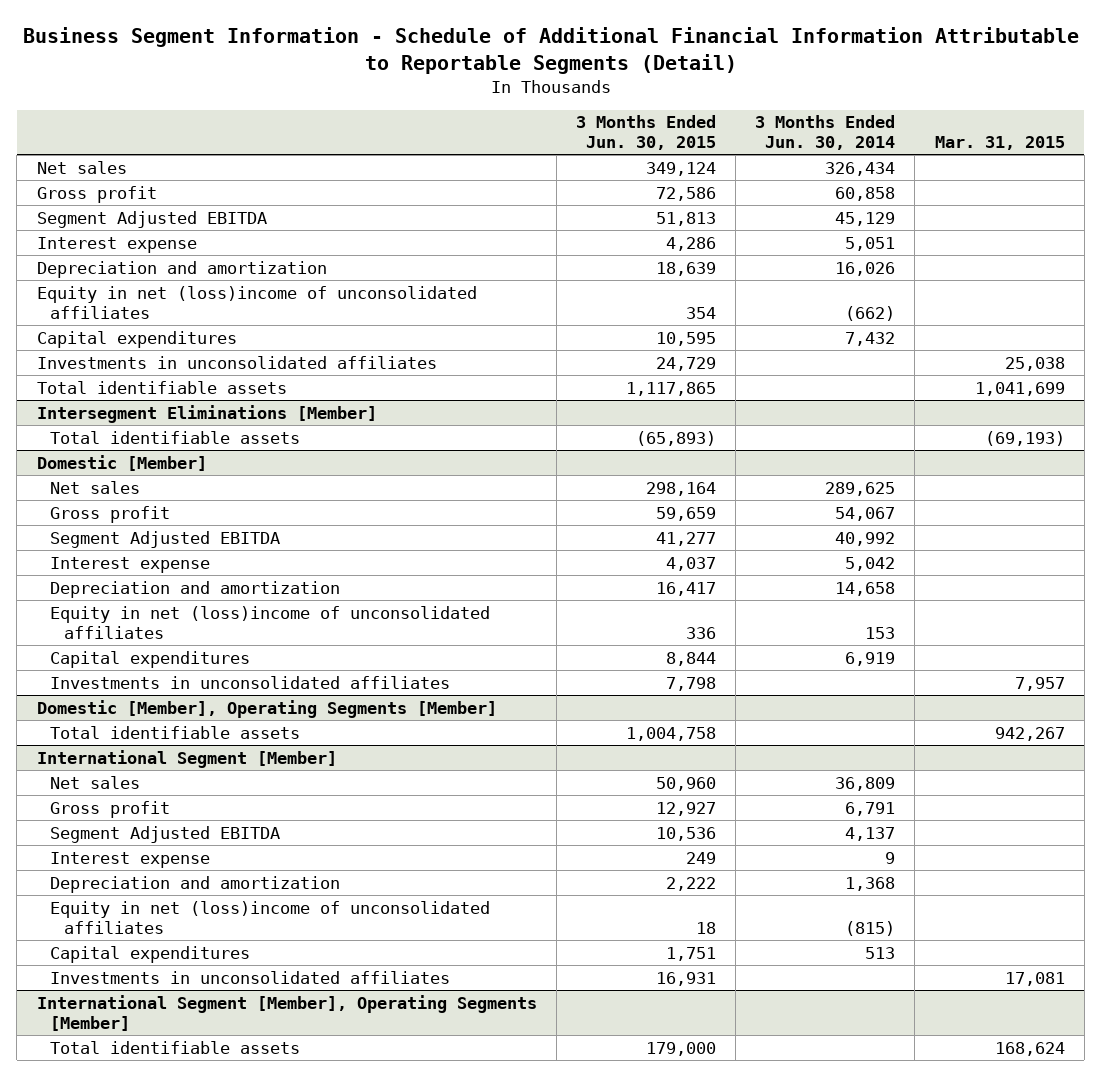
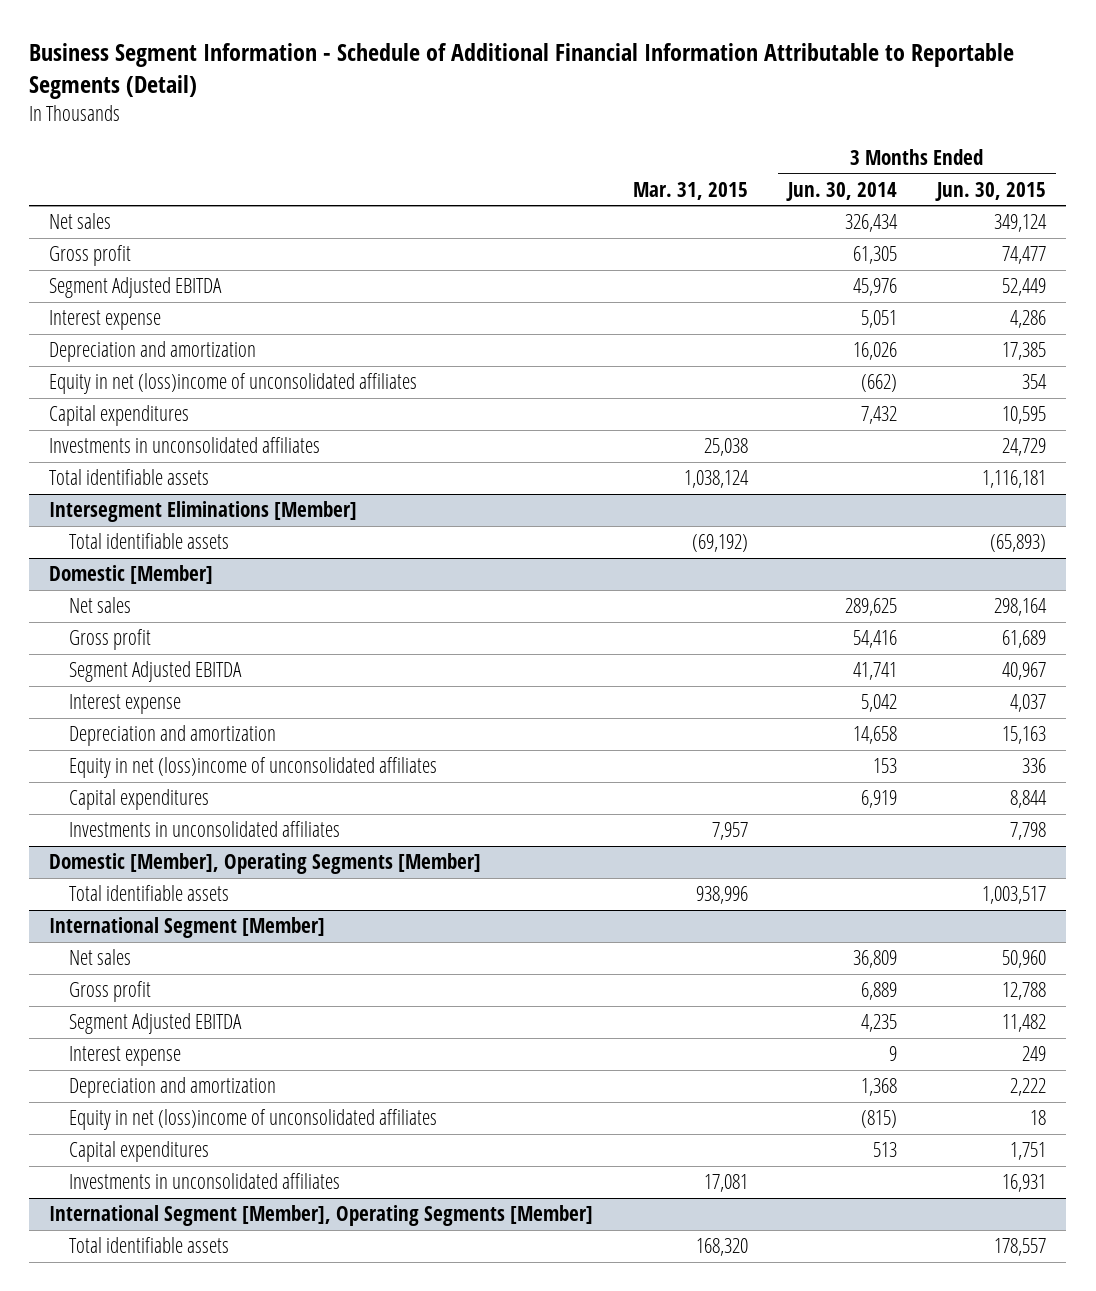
- | 3 Months Ended Jun. 30, 2015 | 3 Months Ended Jun. 30, 2014 | Mar. 31, 2015
+ | Mar. 31, 2015 | 3 Months Ended Jun. 30, 2014 | 3 Months Ended Jun. 30, 2015
- Gross profit | 72,586 | 60,858 |
- Segment Adjusted EBITDA | 51,813 | 45,129 |
+ Gross profit | | 61,305 | 74,477
+ Segment Adjusted EBITDA | | 45,976 | 52,449
- Depreciation and amortization | 18,639 | 16,026 |
+ Depreciation and amortization | | 16,026 | 17,385
- Total identifiable assets | 1,117,865 | | 1,041,699
+ Total identifiable assets | 1,038,124 | | 1,116,181
@ Intersegment Eliminations [Member]
- Total identifiable assets | (65,893) | | (69,193)
+ Total identifiable assets | (69,192) | | (65,893)
@ Domestic [Member]
- Gross profit | 59,659 | 54,067 |
- Segment Adjusted EBITDA | 41,277 | 40,992 |
+ Gross profit | | 54,416 | 61,689
+ Segment Adjusted EBITDA | | 41,741 | 40,967
- Depreciation and amortization | 16,417 | 14,658 |
+ Depreciation and amortization | | 14,658 | 15,163
@ Domestic [Member], Operating Segments [Member]
- Total identifiable assets | 1,004,758 | | 942,267
+ Total identifiable assets | 938,996 | | 1,003,517
@ International Segment [Member]
- Gross profit | 12,927 | 6,791 |
- Segment Adjusted EBITDA | 10,536 | 4,137 |
+ Gross profit | | 6,889 | 12,788
+ Segment Adjusted EBITDA | | 4,235 | 11,482
@ International Segment [Member], Operating Segments [Member]
- Total identifiable assets | 179,000 | | 168,624
+ Total identifiable assets | 168,320 | | 178,557

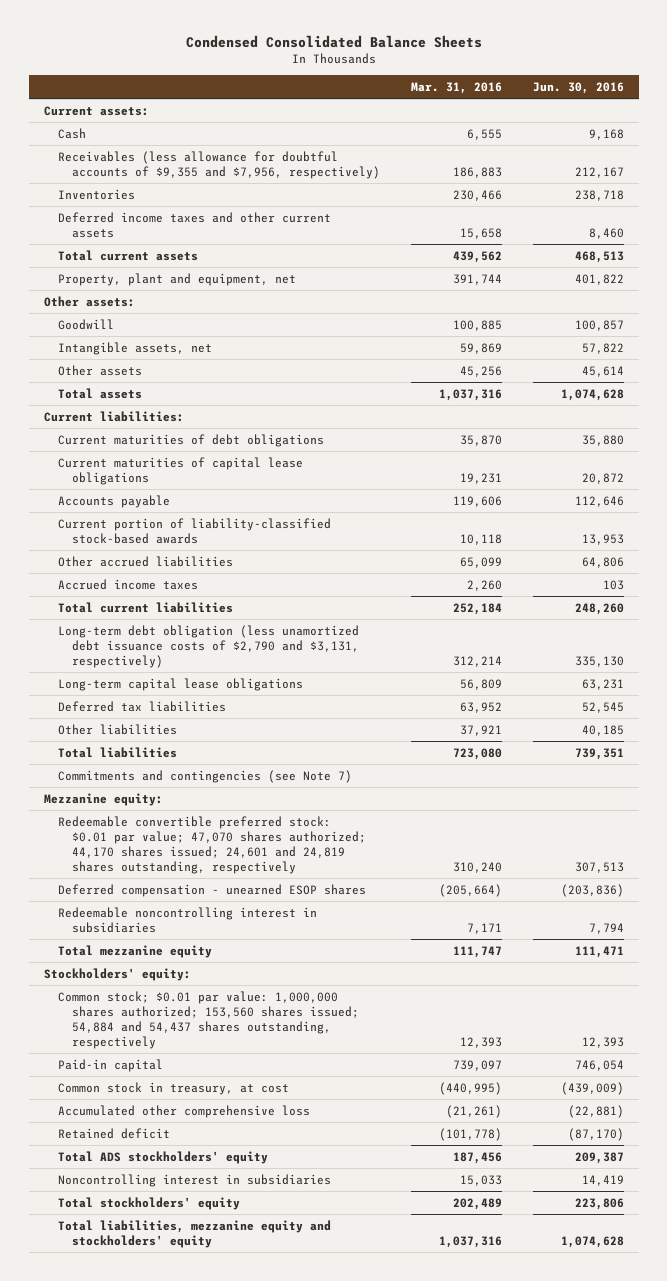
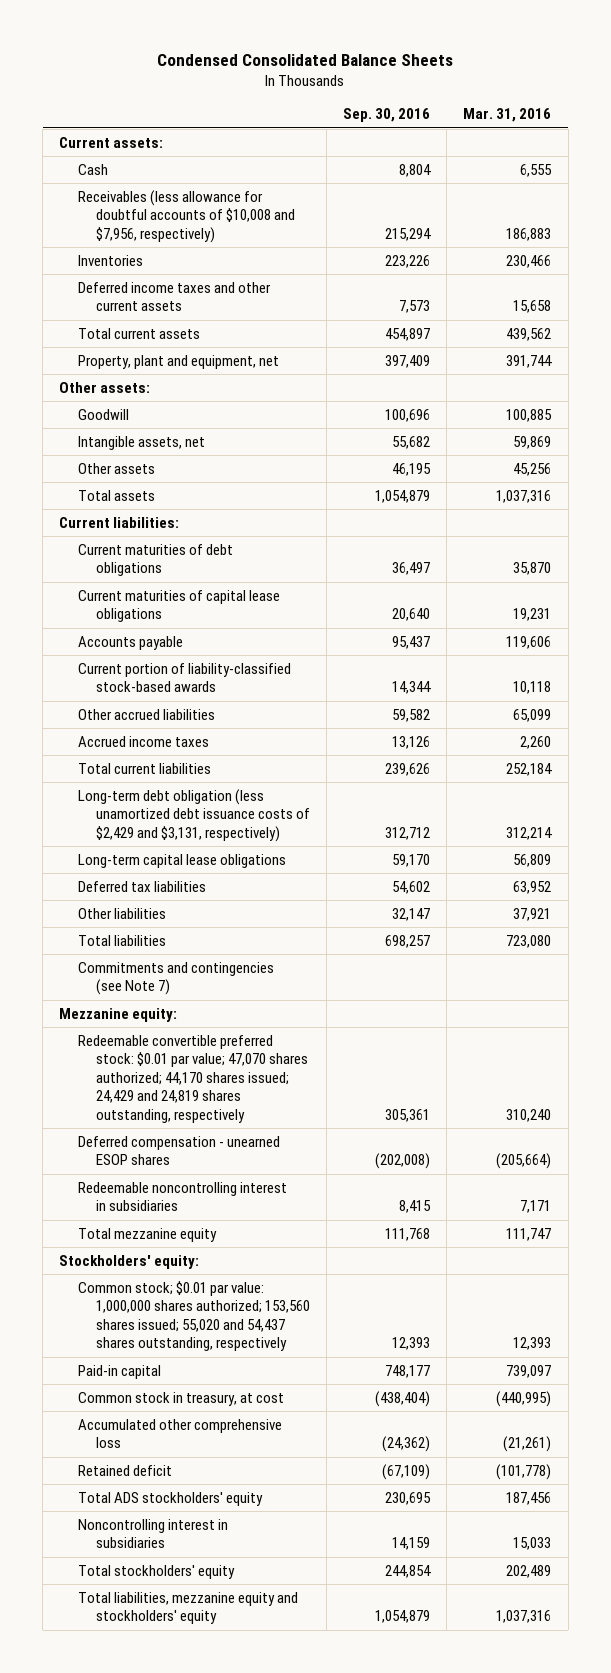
- | Mar. 31, 2016 | Jun. 30, 2016
+ | Sep. 30, 2016 | Mar. 31, 2016
- Receivables (less allowance for doubtful accounts of $9,355 and $7,956, respectively) | 186,883 | 212,167
+ Receivables (less allowance for doubtful accounts of $10,008 and $7,956, respectively) | 215,294 | 186,883
- Long-term debt obligation (less unamortized debt issuance costs of $2,790 and $3,131, respectively) | 312,214 | 335,130
+ Long-term debt obligation (less unamortized debt issuance costs of $2,429 and $3,131, respectively) | 312,712 | 312,214
- Redeemable convertible preferred stock: $0.01 par value; 47,070 shares authorized; 44,170 shares issued; 24,601 and 24,819 shares outstanding, respectively | 310,240 | 307,513
+ Redeemable convertible preferred stock: $0.01 par value; 47,070 shares authorized; 44,170 shares issued; 24,429 and 24,819 shares outstanding, respectively | 305,361 | 310,240
- Common stock; $0.01 par value: 1,000,000 shares authorized; 153,560 shares issued; 54,884 and 54,437 shares outstanding, respectively | 12,393 | 12,393
+ Common stock; $0.01 par value: 1,000,000 shares authorized; 153,560 shares issued; 55,020 and 54,437 shares outstanding, respectively | 12,393 | 12,393

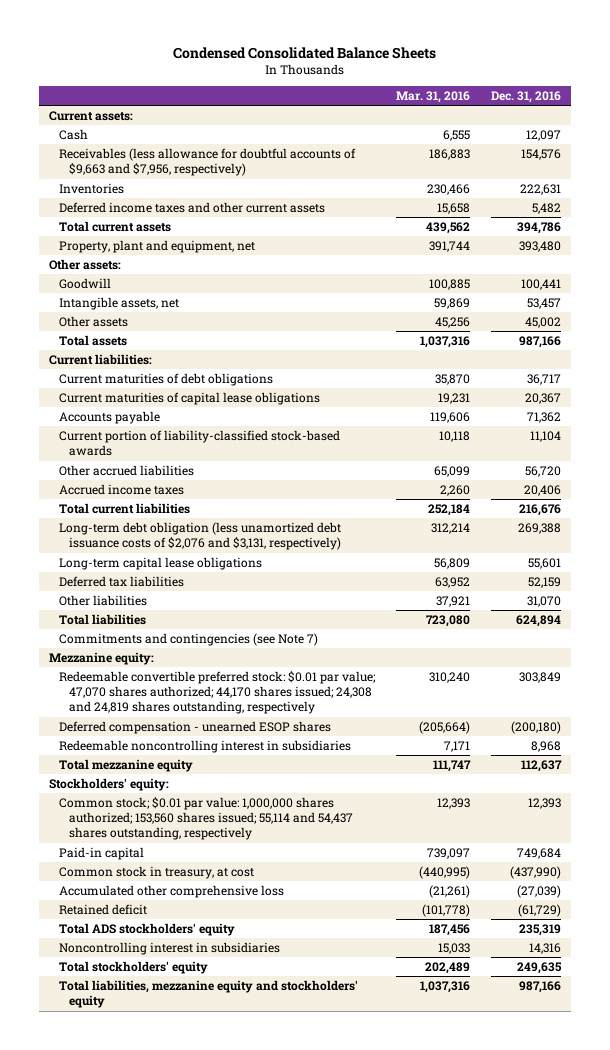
- | Sep. 30, 2016 | Mar. 31, 2016
+ | Mar. 31, 2016 | Dec. 31, 2016
- Receivables (less allowance for doubtful accounts of $10,008 and $7,956, respectively) | 215,294 | 186,883
+ Receivables (less allowance for doubtful accounts of $9,663 and $7,956, respectively) | 186,883 | 154,576
- Long-term debt obligation (less unamortized debt issuance costs of $2,429 and $3,131, respectively) | 312,712 | 312,214
+ Long-term debt obligation (less unamortized debt issuance costs of $2,076 and $3,131, respectively) | 312,214 | 269,388
- Redeemable convertible preferred stock: $0.01 par value; 47,070 shares authorized; 44,170 shares issued; 24,429 and 24,819 shares outstanding, respectively | 305,361 | 310,240
+ Redeemable convertible preferred stock: $0.01 par value; 47,070 shares authorized; 44,170 shares issued; 24,308 and 24,819 shares outstanding, respectively | 310,240 | 303,849
- Common stock; $0.01 par value: 1,000,000 shares authorized; 153,560 shares issued; 55,020 and 54,437 shares outstanding, respectively | 12,393 | 12,393
+ Common stock; $0.01 par value: 1,000,000 shares authorized; 153,560 shares issued; 55,114 and 54,437 shares outstanding, respectively | 12,393 | 12,393

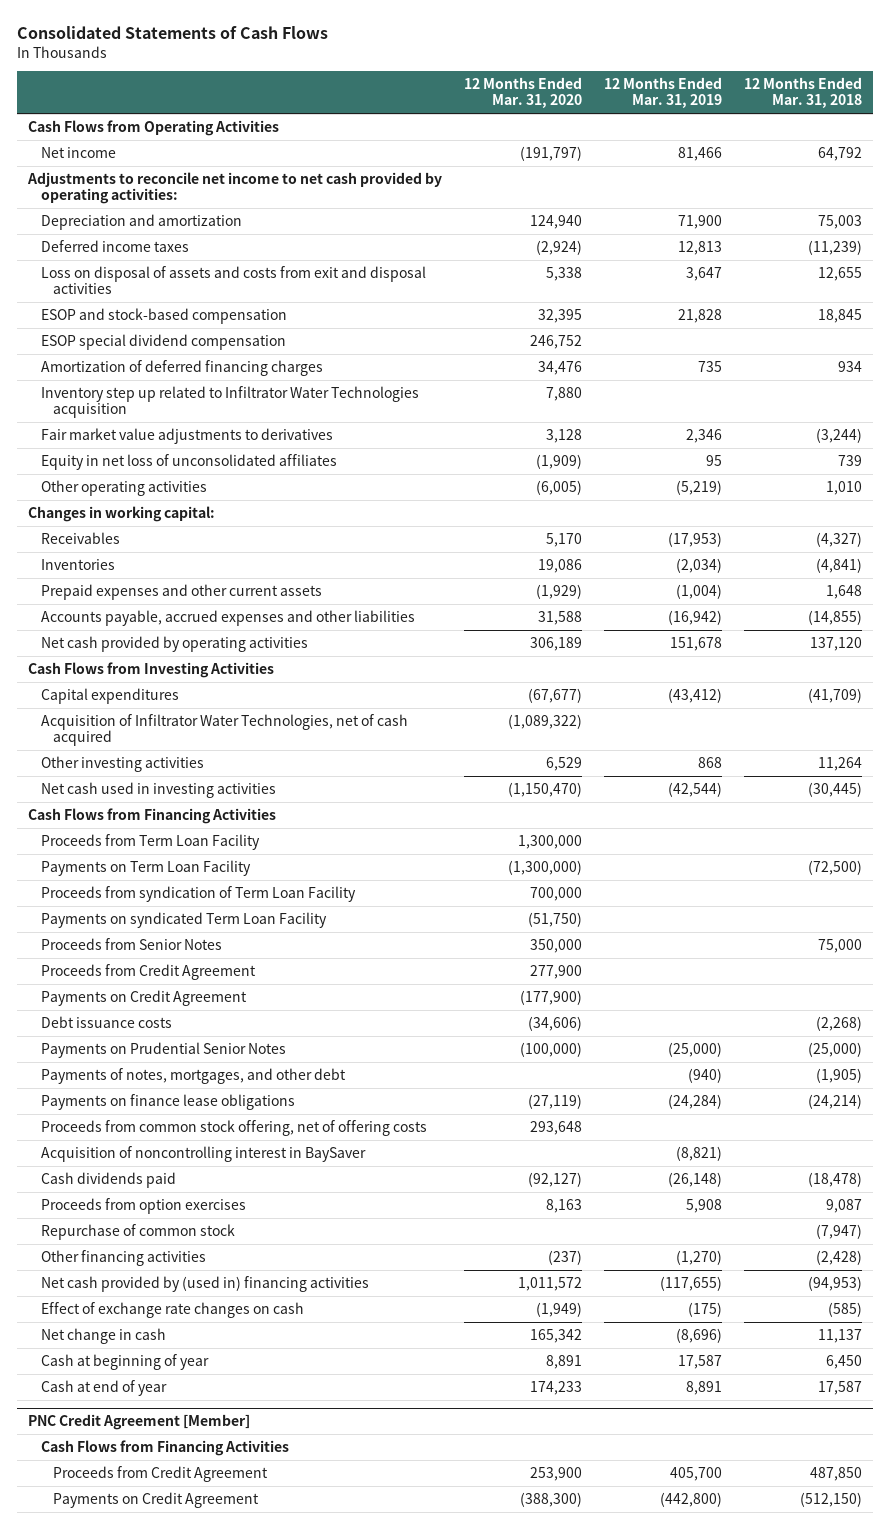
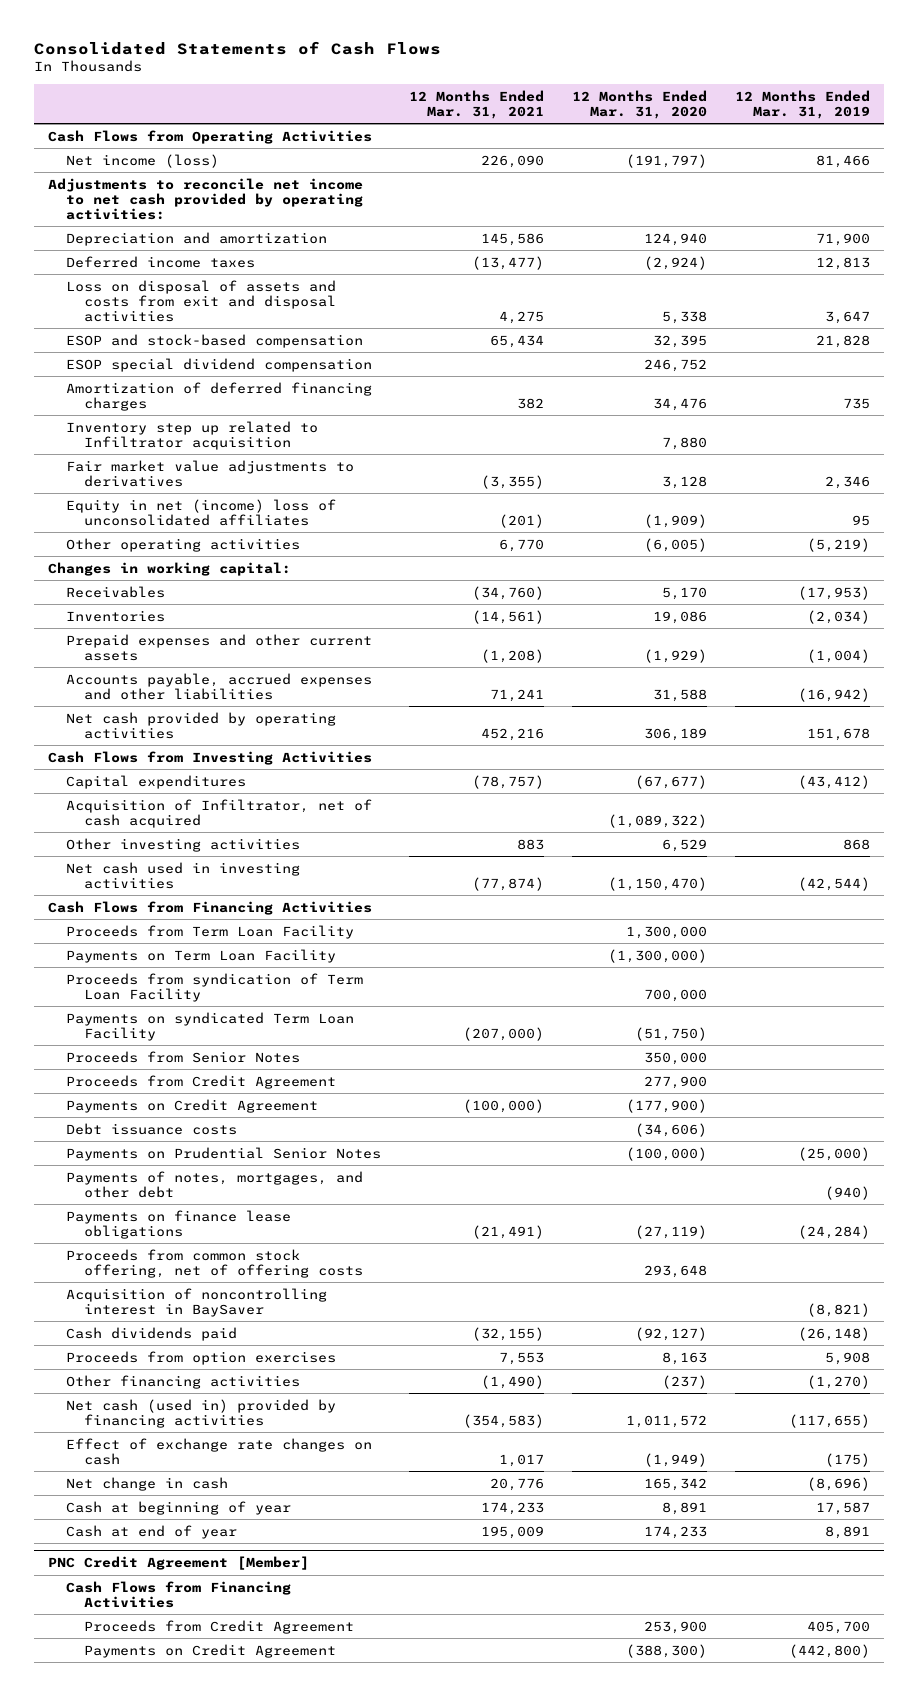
- | 12 Months Ended Mar. 31, 2020 | 12 Months Ended Mar. 31, 2019 | 12 Months Ended Mar. 31, 2018
+ | 12 Months Ended Mar. 31, 2021 | 12 Months Ended Mar. 31, 2020 | 12 Months Ended Mar. 31, 2019
- Net income | (191,797) | 81,466 | 64,792
+ Net income (loss) | 226,090 | (191,797) | 81,466
- Inventory step up related to Infiltrator Water Technologies acquisition | 7,880 | |
+ Inventory step up related to Infiltrator acquisition | | 7,880 |
- Equity in net loss of unconsolidated affiliates | (1,909) | 95 | 739
+ Equity in net (income) loss of unconsolidated affiliates | (201) | (1,909) | 95
- Acquisition of Infiltrator Water Technologies, net of cash acquired | (1,089,322) | |
+ Acquisition of Infiltrator, net of cash acquired | | (1,089,322) |
- Repurchase of common stock | | | (7,947)
- Net cash provided by (used in) financing activities | 1,011,572 | (117,655) | (94,953)
+ Net cash (used in) provided by financing activities | (354,583) | 1,011,572 | (117,655)

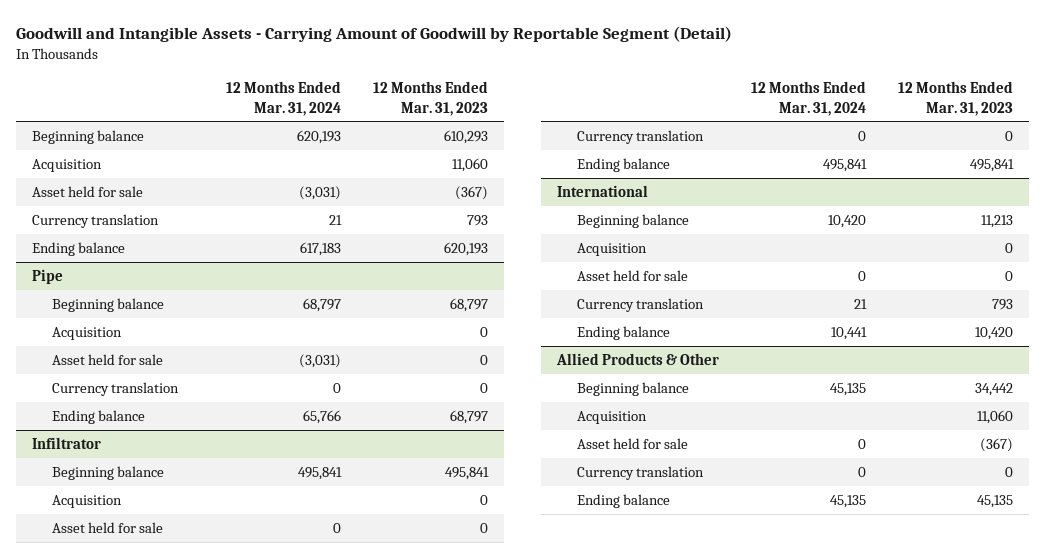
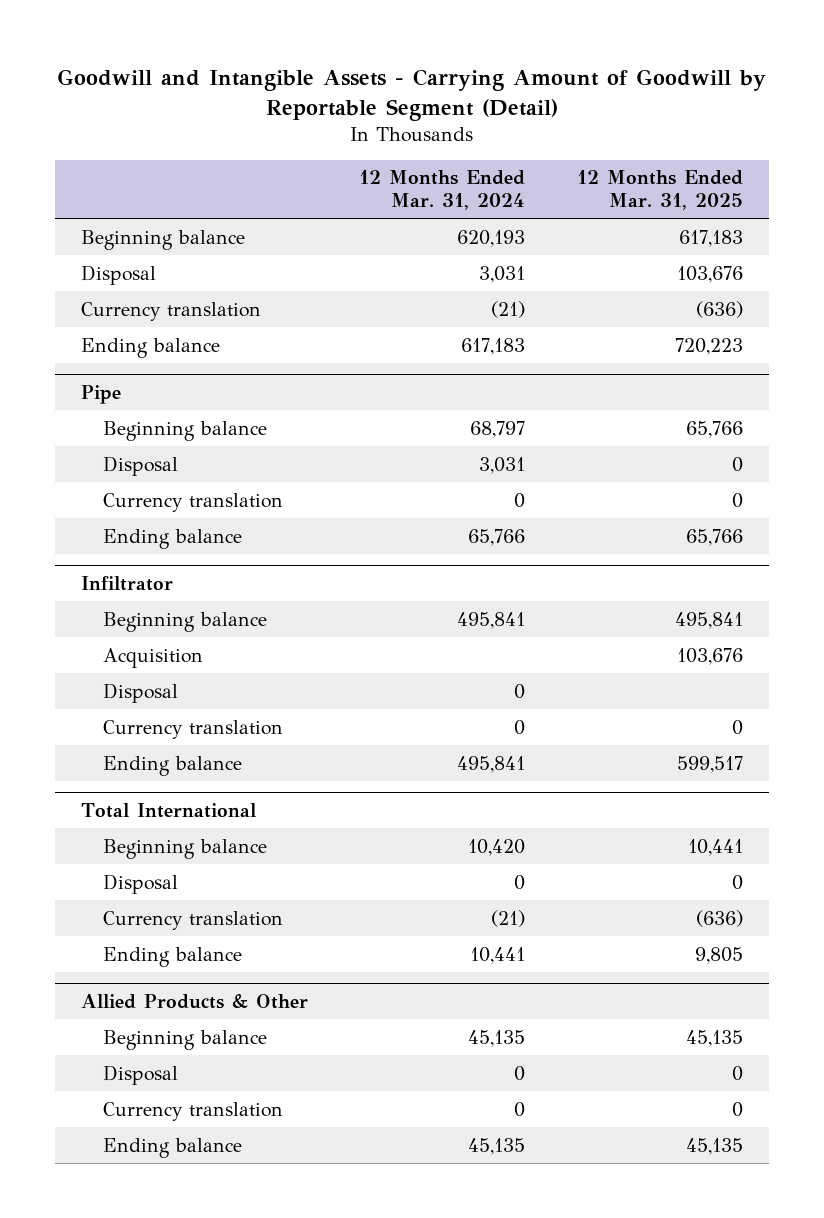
- | 12 Months Ended Mar. 31, 2024 | 12 Months Ended Mar. 31, 2023
+ | 12 Months Ended Mar. 31, 2024 | 12 Months Ended Mar. 31, 2025
- Acquisition | | 11,060
- Asset held for sale | (3,031) | (367)
- Currency translation | 21 | 793
+ Disposal | 3,031 | 103,676
+ Currency translation | (21) | (636)
@ Pipe
- Acquisition | | 0
- Asset held for sale | (3,031) | 0
+ Disposal | 3,031 | 0
@ Infiltrator
- Asset held for sale | 0 | 0
+ Disposal | 0 |
- International
+ Total International
- Acquisition | | 0
- Asset held for sale | 0 | 0
- Currency translation | 21 | 793
+ Disposal | 0 | 0
+ Currency translation | (21) | (636)
@ Allied Products & Other
- Acquisition | | 11,060
- Asset held for sale | 0 | (367)
+ Disposal | 0 | 0

